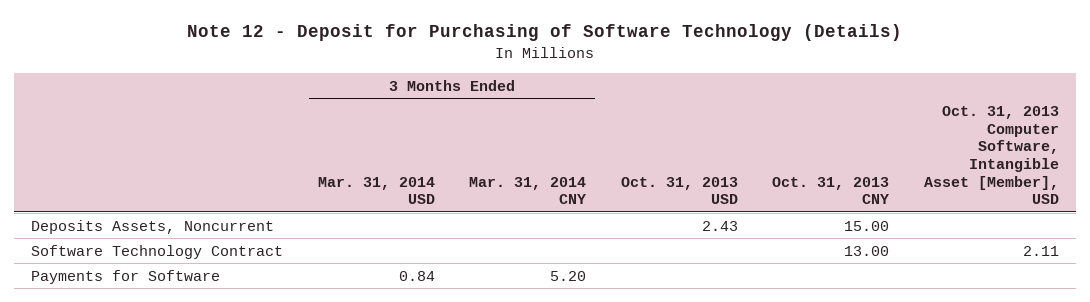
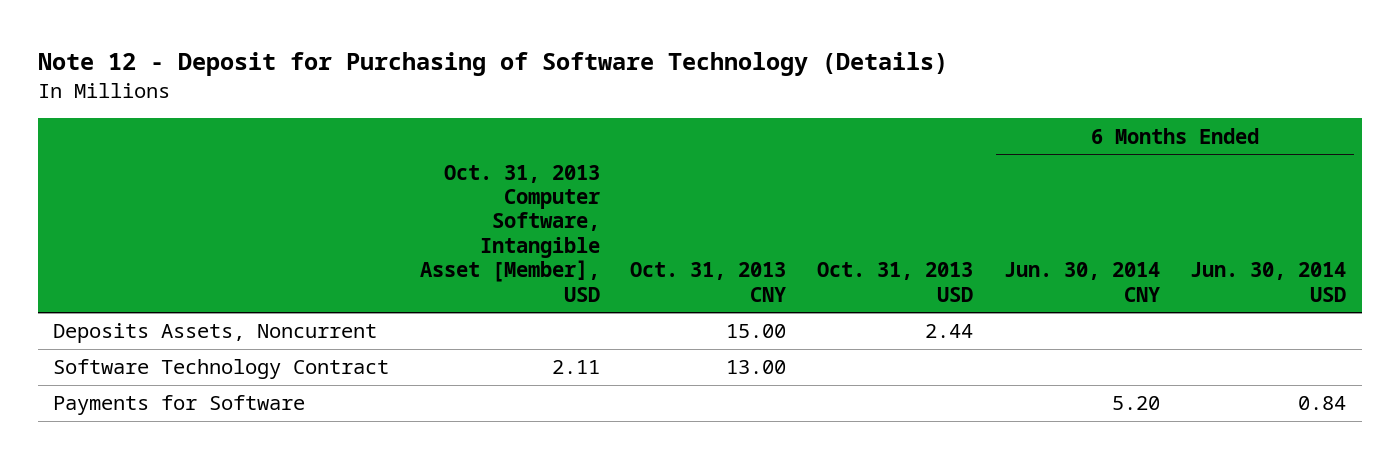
- | 3 Months Ended Mar. 31, 2014 USD | 3 Months Ended Mar. 31, 2014 CNY | Oct. 31, 2013 USD | Oct. 31, 2013 CNY | Oct. 31, 2013 Computer Software, Intangible Asset [Member], USD
+ | Oct. 31, 2013 Computer Software, Intangible Asset [Member], USD | Oct. 31, 2013 CNY | Oct. 31, 2013 USD | 6 Months Ended Jun. 30, 2014 CNY | 6 Months Ended Jun. 30, 2014 USD
- Deposits Assets, Noncurrent | | | 2.43 | 15.00 |
+ Deposits Assets, Noncurrent | | 15.00 | 2.44 | |

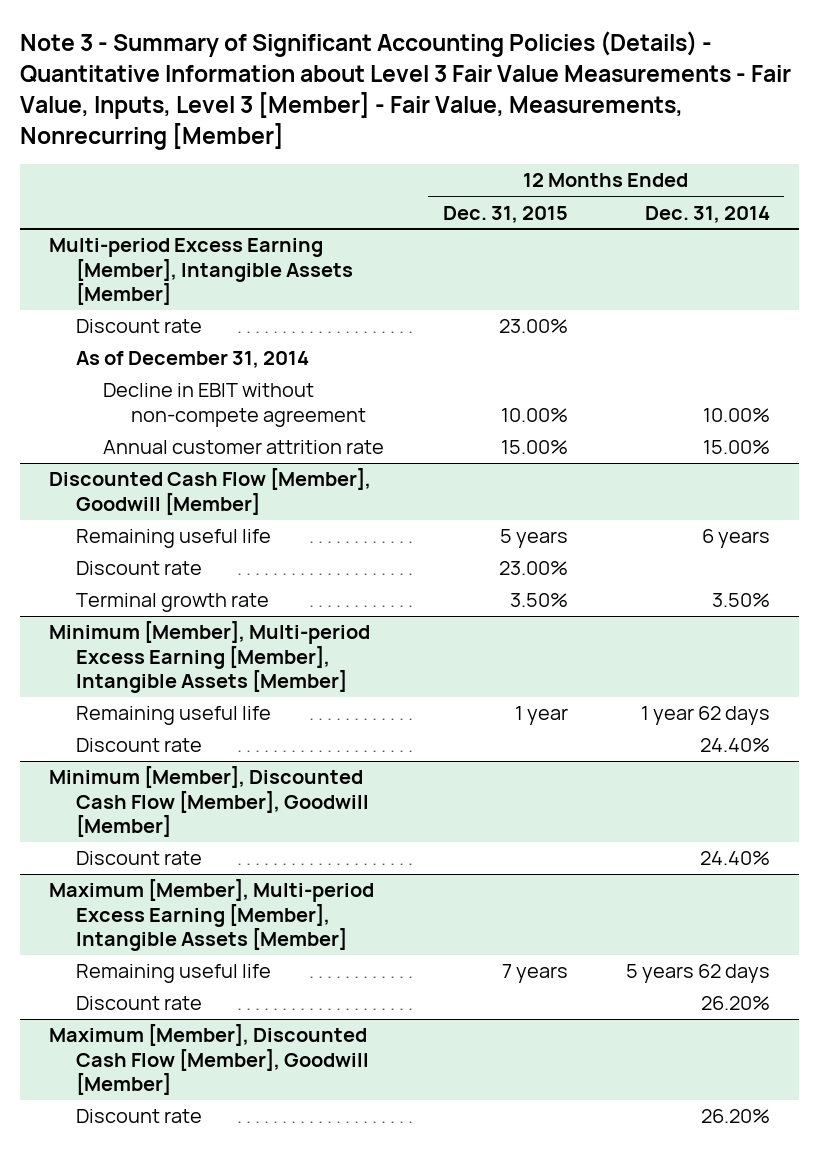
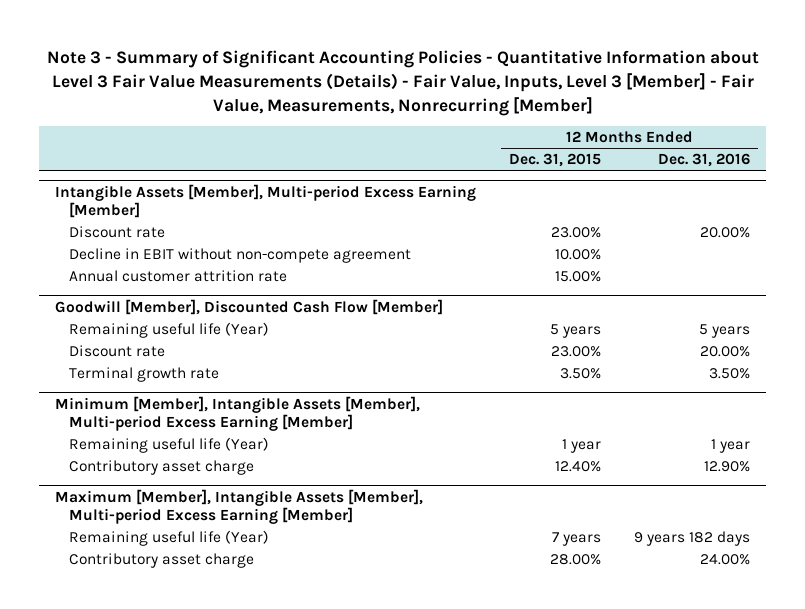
- Note 3 - Summary of Significant Accounting Policies (Details) - Quantitative Information about Level 3 Fair Value Measurements - Fair Value, Inputs, Level 3 [Member] - Fair Value, Measurements, Nonrecurring [Member]
+ Note 3 - Summary of Significant Accounting Policies - Quantitative Information about Level 3 Fair Value Measurements (Details) - Fair Value, Inputs, Level 3 [Member] - Fair Value, Measurements, Nonrecurring [Member]
- | 12 Months Ended Dec. 31, 2015 | 12 Months Ended Dec. 31, 2014
+ | 12 Months Ended Dec. 31, 2015 | 12 Months Ended Dec. 31, 2016
- Multi-period Excess Earning [Member], Intangible Assets [Member]
+ Intangible Assets [Member], Multi-period Excess Earning [Member]
- As of December 31, 2014
- Discounted Cash Flow [Member], Goodwill [Member]
- Remaining useful life | 5 years | 6 years
+ Goodwill [Member], Discounted Cash Flow [Member]
+ Remaining useful life (Year) | 5 years | 5 years
- Minimum [Member], Multi-period Excess Earning [Member], Intangible Assets [Member]
- Remaining useful life | 1 year | 1 year 62 days
- Discount rate | | 24.40%
- Minimum [Member], Discounted Cash Flow [Member], Goodwill [Member]
- Discount rate | | 24.40%
- Maximum [Member], Multi-period Excess Earning [Member], Intangible Assets [Member]
- Remaining useful life | 7 years | 5 years 62 days
- Discount rate | | 26.20%
- Maximum [Member], Discounted Cash Flow [Member], Goodwill [Member]
- Discount rate | | 26.20%
+ Minimum [Member], Intangible Assets [Member], Multi-period Excess Earning [Member]
+ Remaining useful life (Year) | 1 year | 1 year
+ Contributory asset charge | 12.40% | 12.90%
+ Maximum [Member], Intangible Assets [Member], Multi-period Excess Earning [Member]
+ Remaining useful life (Year) | 7 years | 9 years 182 days
+ Contributory asset charge | 28.00% | 24.00%

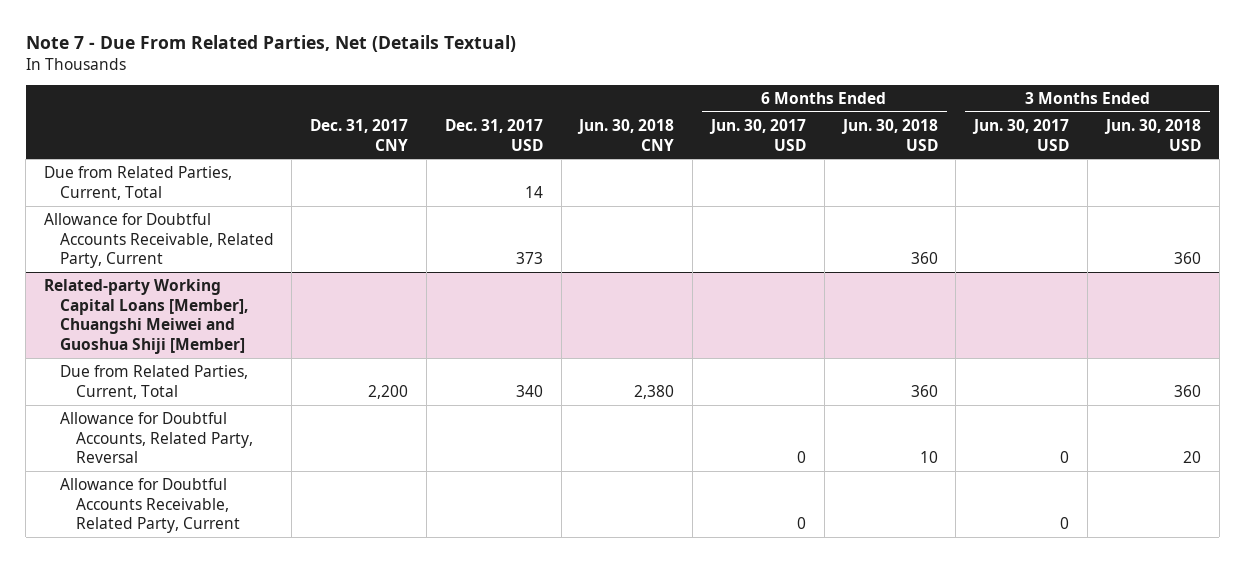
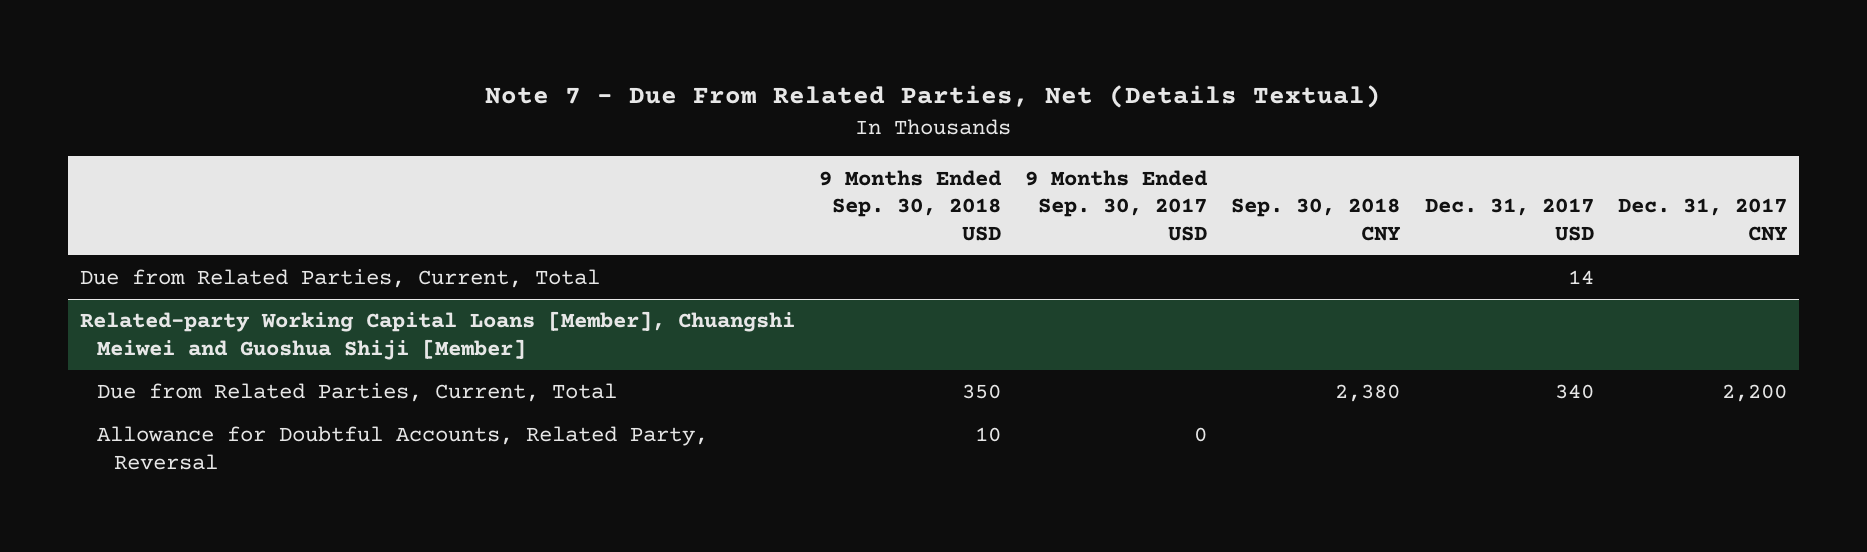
- | Dec. 31, 2017 CNY | Dec. 31, 2017 USD | Jun. 30, 2018 CNY | 6 Months Ended Jun. 30, 2017 USD | 6 Months Ended Jun. 30, 2018 USD | 3 Months Ended Jun. 30, 2017 USD | 3 Months Ended Jun. 30, 2018 USD
+ | 9 Months Ended Sep. 30, 2018 USD | 9 Months Ended Sep. 30, 2017 USD | Sep. 30, 2018 CNY | Dec. 31, 2017 USD | Dec. 31, 2017 CNY
- Allowance for Doubtful Accounts Receivable, Related Party, Current | | 373 | | | 360 | | 360
@ Related-party Working Capital Loans [Member], Chuangshi Meiwei and Guoshua Shiji [Member]
- Allowance for Doubtful Accounts Receivable, Related Party, Current | | | | 0 | | 0 |

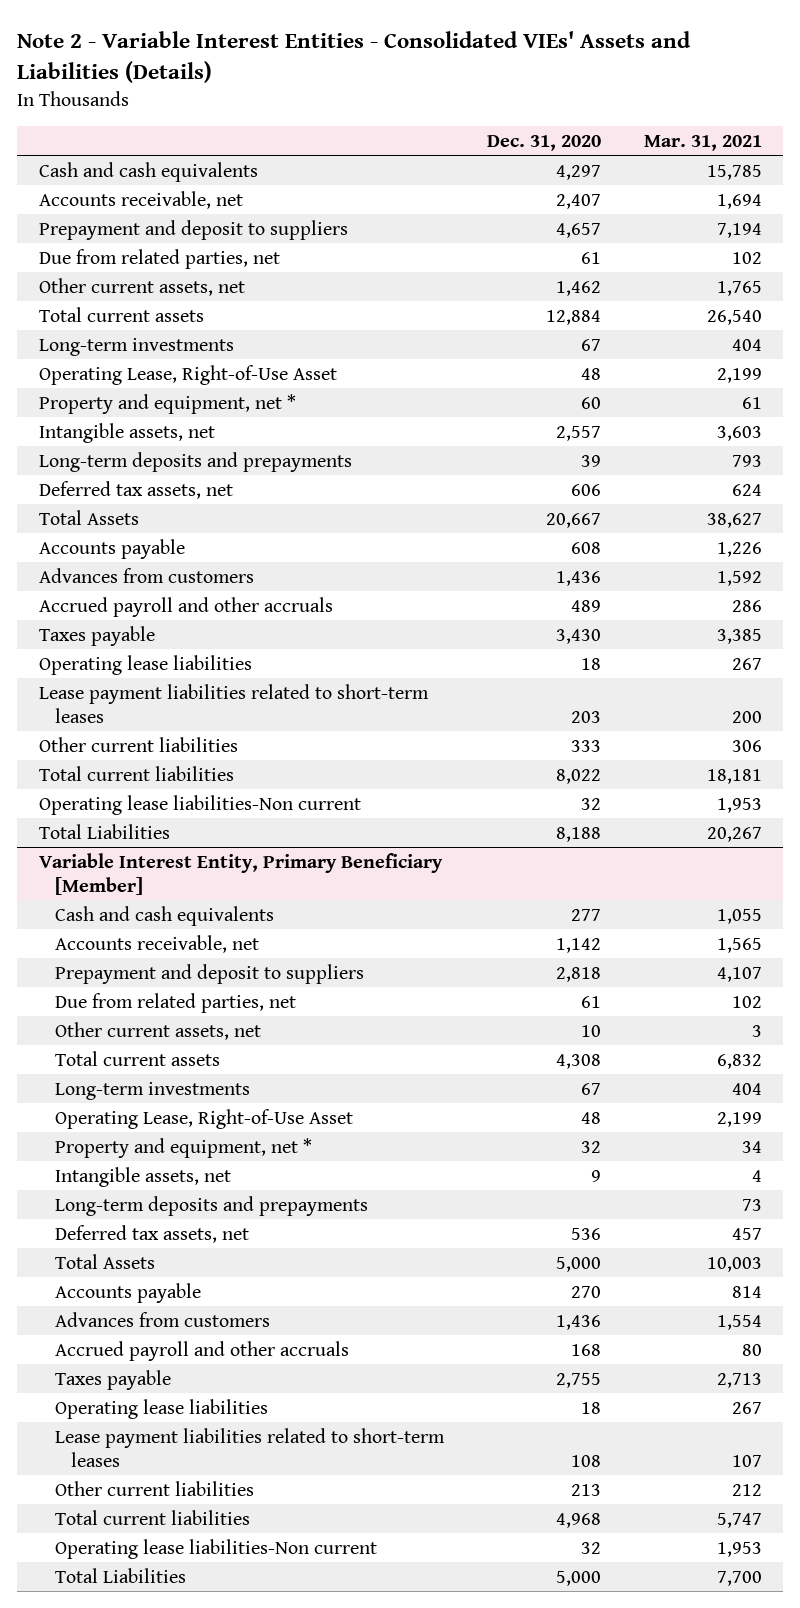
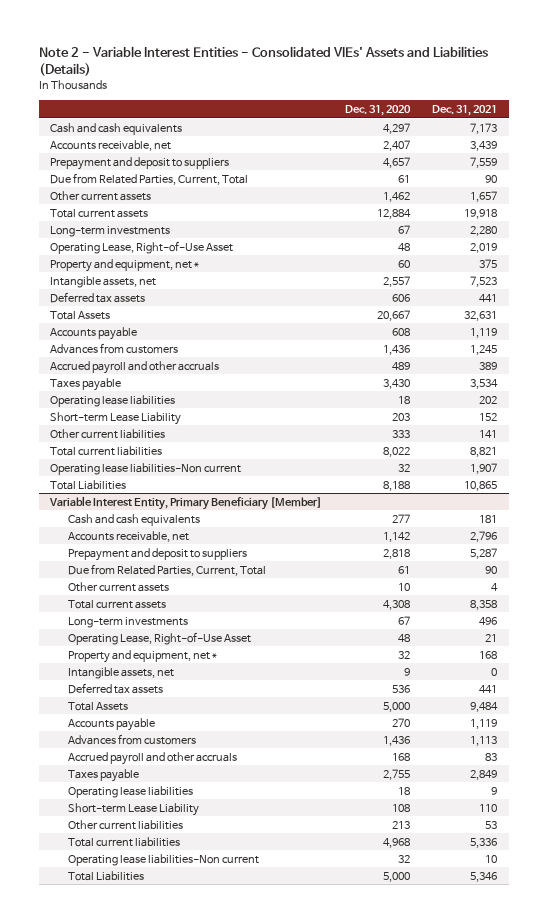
- | Dec. 31, 2020 | Mar. 31, 2021
+ | Dec. 31, 2020 | Dec. 31, 2021
- Due from related parties, net | 61 | 102
- Other current assets, net | 1,462 | 1,765
+ Due from Related Parties, Current, Total | 61 | 90
+ Other current assets | 1,462 | 1,657
- Long-term deposits and prepayments | 39 | 793
- Deferred tax assets, net | 606 | 624
+ Deferred tax assets | 606 | 441
- Lease payment liabilities related to short-term leases | 203 | 200
+ Short-term Lease Liability | 203 | 152
@ Variable Interest Entity, Primary Beneficiary [Member]
- Due from related parties, net | 61 | 102
- Other current assets, net | 10 | 3
+ Due from Related Parties, Current, Total | 61 | 90
+ Other current assets | 10 | 4
- Long-term deposits and prepayments | | 73
- Deferred tax assets, net | 536 | 457
+ Deferred tax assets | 536 | 441
- Lease payment liabilities related to short-term leases | 108 | 107
+ Short-term Lease Liability | 108 | 110

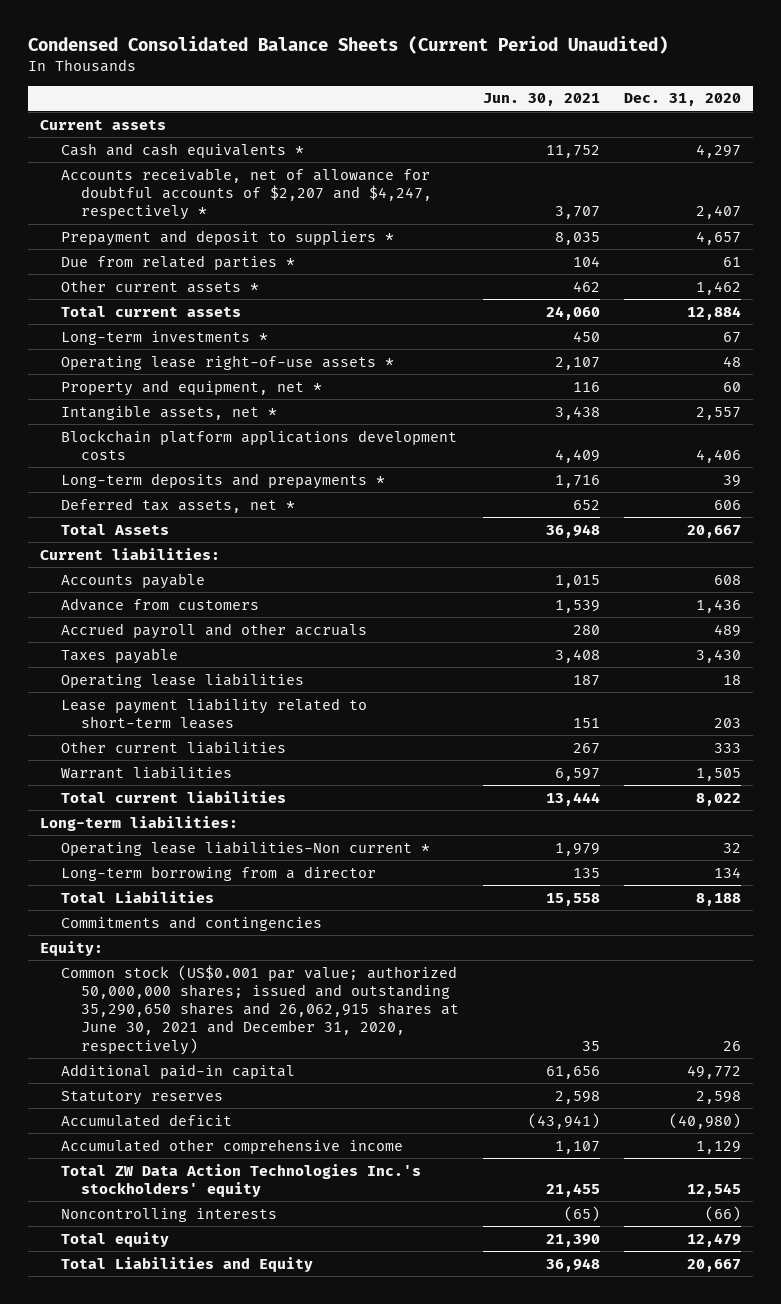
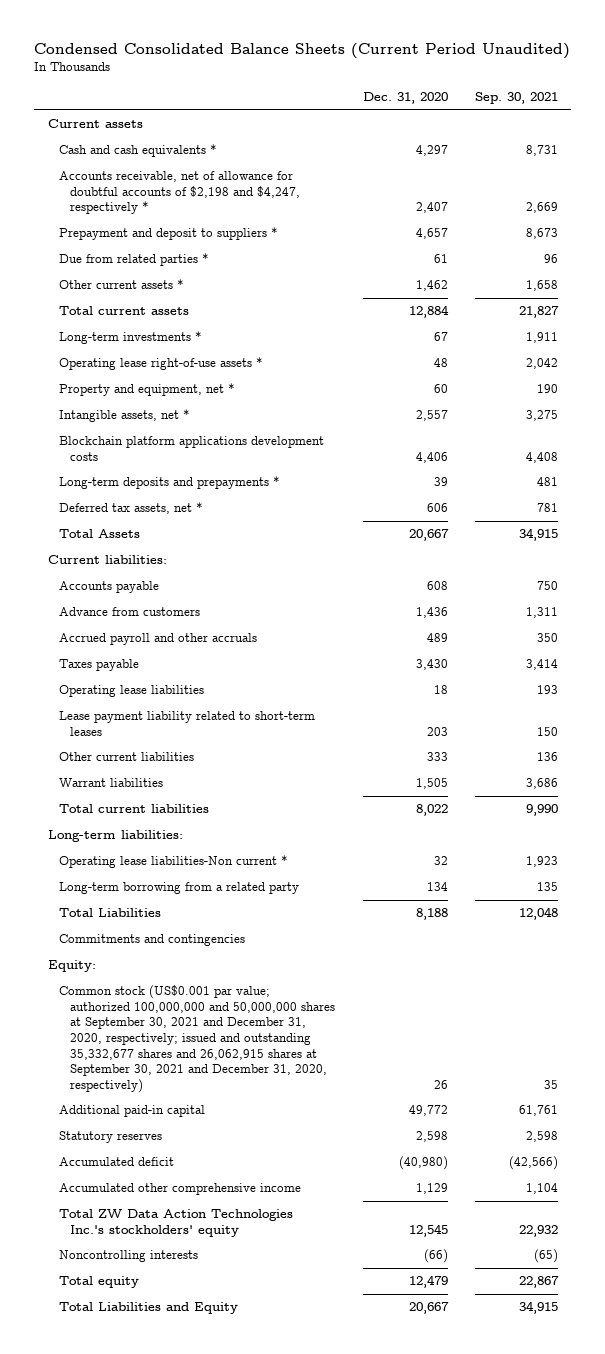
- | Jun. 30, 2021 | Dec. 31, 2020
+ | Dec. 31, 2020 | Sep. 30, 2021
- Accounts receivable, net of allowance for doubtful accounts of $2,207 and $4,247, respectively * | 3,707 | 2,407
+ Accounts receivable, net of allowance for doubtful accounts of $2,198 and $4,247, respectively * | 2,407 | 2,669
- Long-term borrowing from a director | 135 | 134
+ Long-term borrowing from a related party | 134 | 135
- Common stock (US$0.001 par value; authorized 50,000,000 shares; issued and outstanding 35,290,650 shares and 26,062,915 shares at June 30, 2021 and December 31, 2020, respectively) | 35 | 26
+ Common stock (US$0.001 par value; authorized 100,000,000 and 50,000,000 shares at September 30, 2021 and December 31, 2020, respectively; issued and outstanding 35,332,677 shares and 26,062,915 shares at September 30, 2021 and December 31, 2020, respectively) | 26 | 35

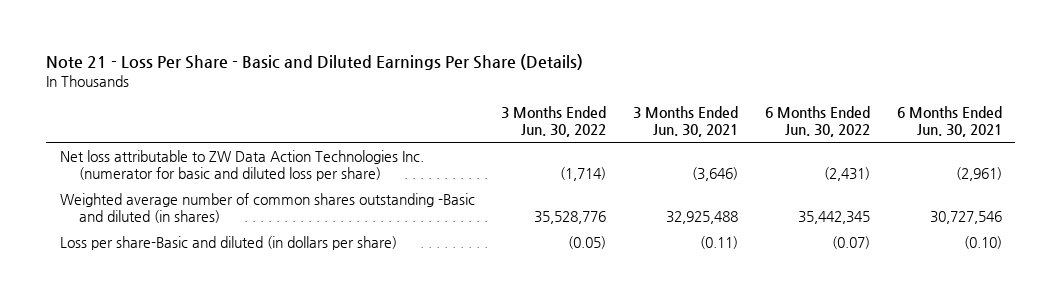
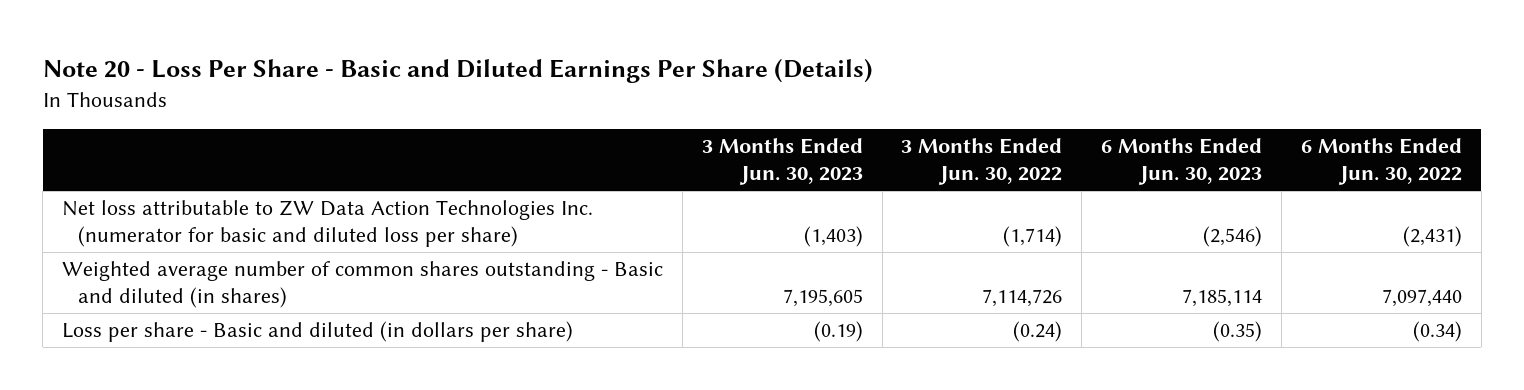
- Note 21 - Loss Per Share - Basic and Diluted Earnings Per Share (Details)
+ Note 20 - Loss Per Share - Basic and Diluted Earnings Per Share (Details)
- | 3 Months Ended Jun. 30, 2022 | 3 Months Ended Jun. 30, 2021 | 6 Months Ended Jun. 30, 2022 | 6 Months Ended Jun. 30, 2021
+ | 3 Months Ended Jun. 30, 2023 | 3 Months Ended Jun. 30, 2022 | 6 Months Ended Jun. 30, 2023 | 6 Months Ended Jun. 30, 2022
- Weighted average number of common shares outstanding -Basic and diluted (in shares) | 35,528,776 | 32,925,488 | 35,442,345 | 30,727,546
- Loss per share-Basic and diluted (in dollars per share) | (0.05) | (0.11) | (0.07) | (0.10)
+ Weighted average number of common shares outstanding - Basic and diluted (in shares) | 7,195,605 | 7,114,726 | 7,185,114 | 7,097,440
+ Loss per share - Basic and diluted (in dollars per share) | (0.19) | (0.24) | (0.35) | (0.34)

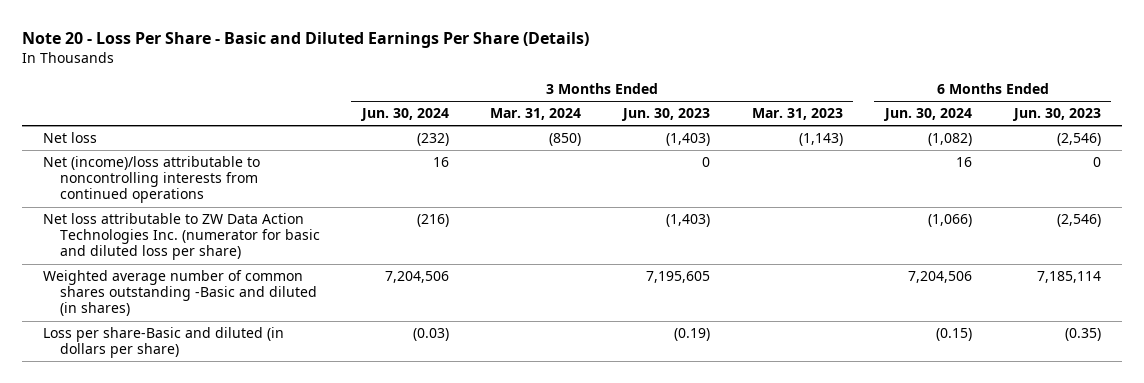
- | 3 Months Ended Jun. 30, 2023 | 3 Months Ended Jun. 30, 2022 | 6 Months Ended Jun. 30, 2023 | 6 Months Ended Jun. 30, 2022
+ | 3 Months Ended Jun. 30, 2024 | 3 Months Ended Mar. 31, 2024 | 3 Months Ended Jun. 30, 2023 | 3 Months Ended Mar. 31, 2023 | 6 Months Ended Jun. 30, 2024 | 6 Months Ended Jun. 30, 2023
+ Net loss | (232) | (850) | (1,403) | (1,143) | (1,082) | (2,546)
+ Net (income)/loss attributable to noncontrolling interests from continued operations | 16 | | 0 | | 16 | 0
- Weighted average number of common shares outstanding - Basic and diluted (in shares) | 7,195,605 | 7,114,726 | 7,185,114 | 7,097,440
- Loss per share - Basic and diluted (in dollars per share) | (0.19) | (0.24) | (0.35) | (0.34)
+ Weighted average number of common shares outstanding -Basic and diluted (in shares) | 7,204,506 | | 7,195,605 | | 7,204,506 | 7,185,114
+ Loss per share-Basic and diluted (in dollars per share) | (0.03) | | (0.19) | | (0.15) | (0.35)

